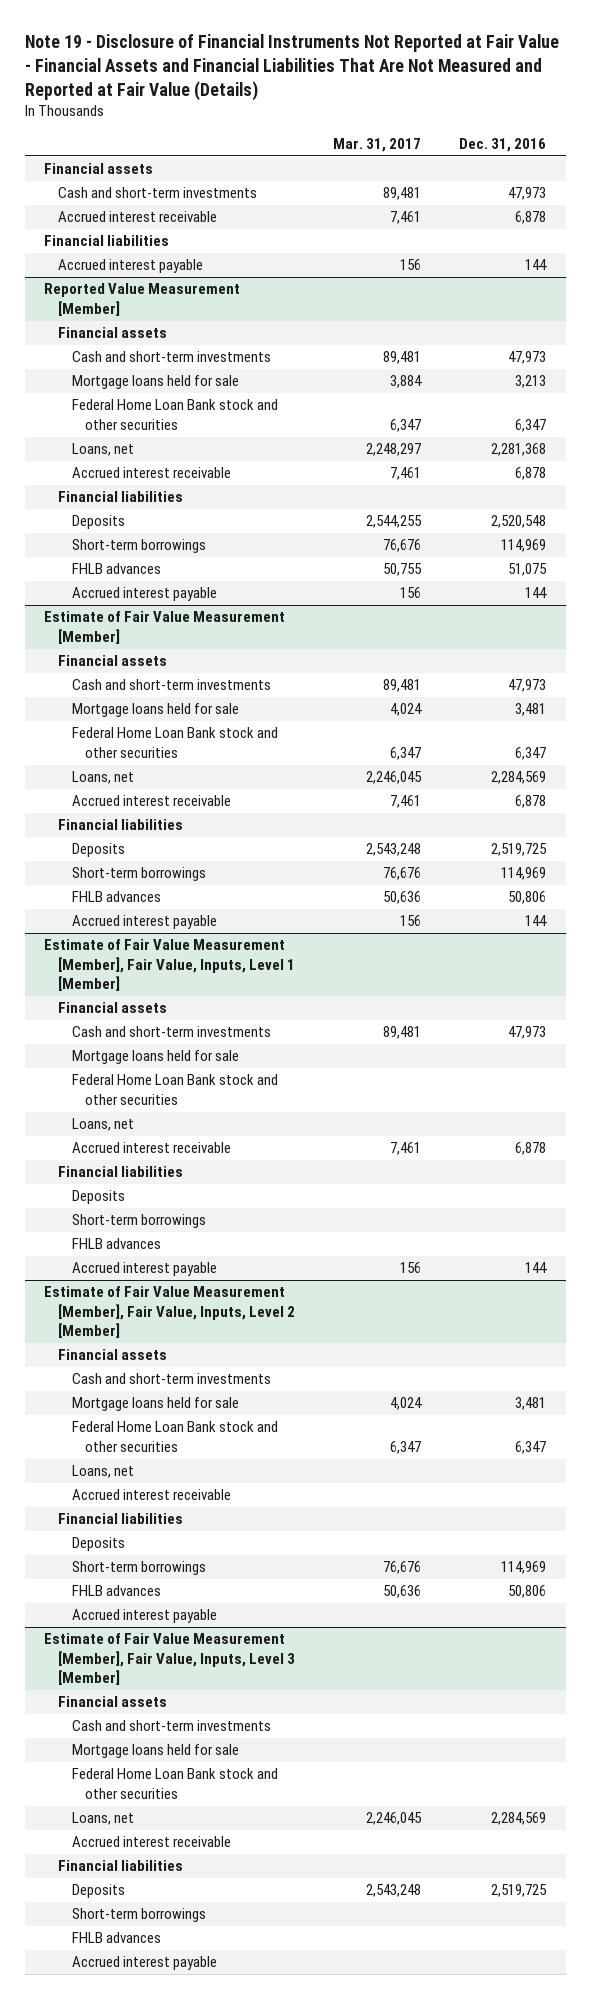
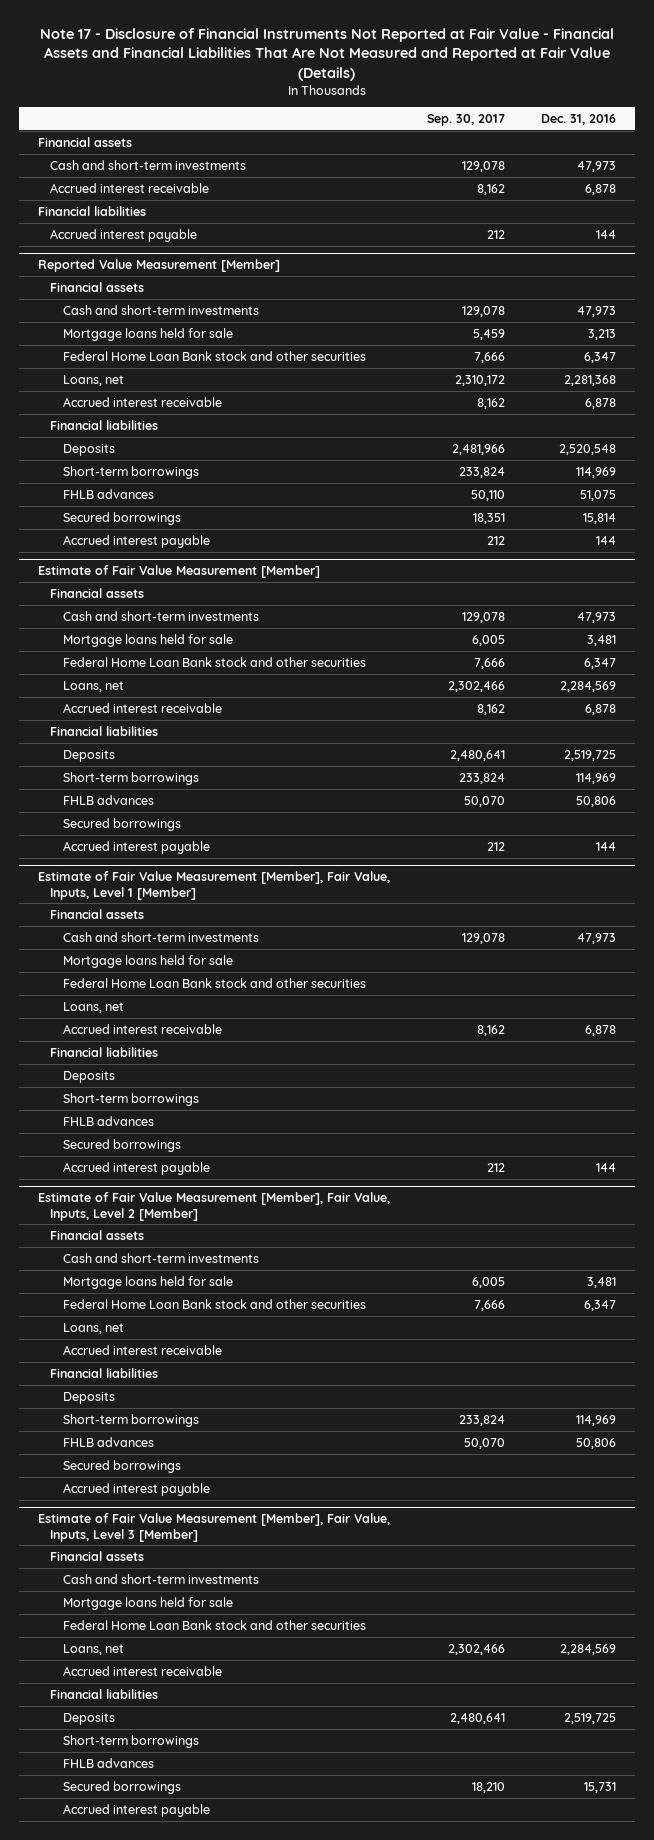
- Note 19 - Disclosure of Financial Instruments Not Reported at Fair Value - Financial Assets and Financial Liabilities That Are Not Measured and Reported at Fair Value (Details)
+ Note 17 - Disclosure of Financial Instruments Not Reported at Fair Value - Financial Assets and Financial Liabilities That Are Not Measured and Reported at Fair Value (Details)
- | Mar. 31, 2017 | Dec. 31, 2016
+ | Sep. 30, 2017 | Dec. 31, 2016
@ Reported Value Measurement [Member]
+ Secured borrowings | 18,351 | 15,814
@ Estimate of Fair Value Measurement [Member]
+ Secured borrowings
@ Estimate of Fair Value Measurement [Member], Fair Value, Inputs, Level 1 [Member]
+ Secured borrowings
@ Estimate of Fair Value Measurement [Member], Fair Value, Inputs, Level 2 [Member]
+ Secured borrowings
@ Estimate of Fair Value Measurement [Member], Fair Value, Inputs, Level 3 [Member]
+ Secured borrowings | 18,210 | 15,731

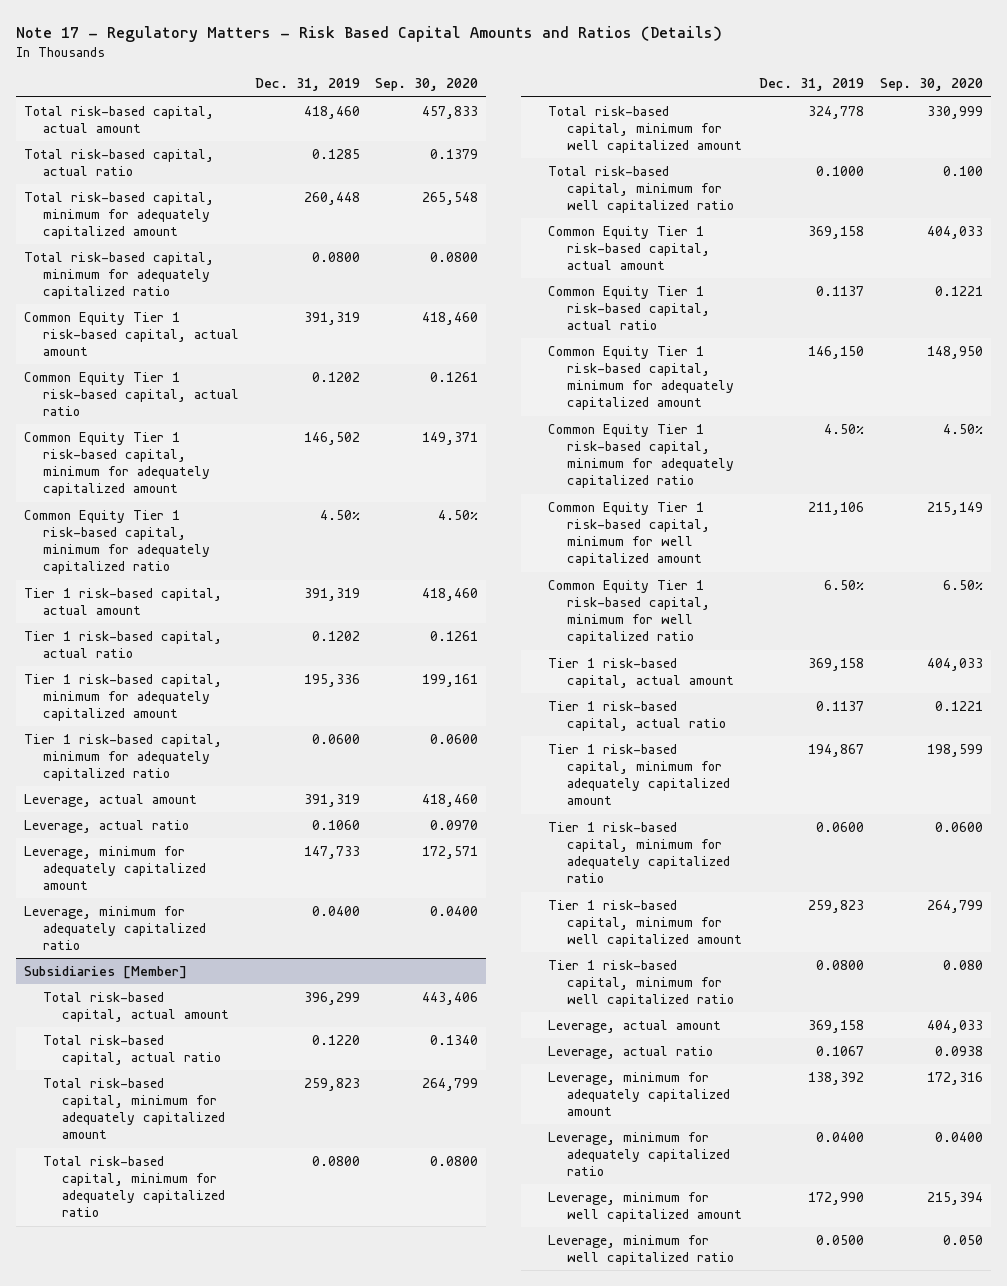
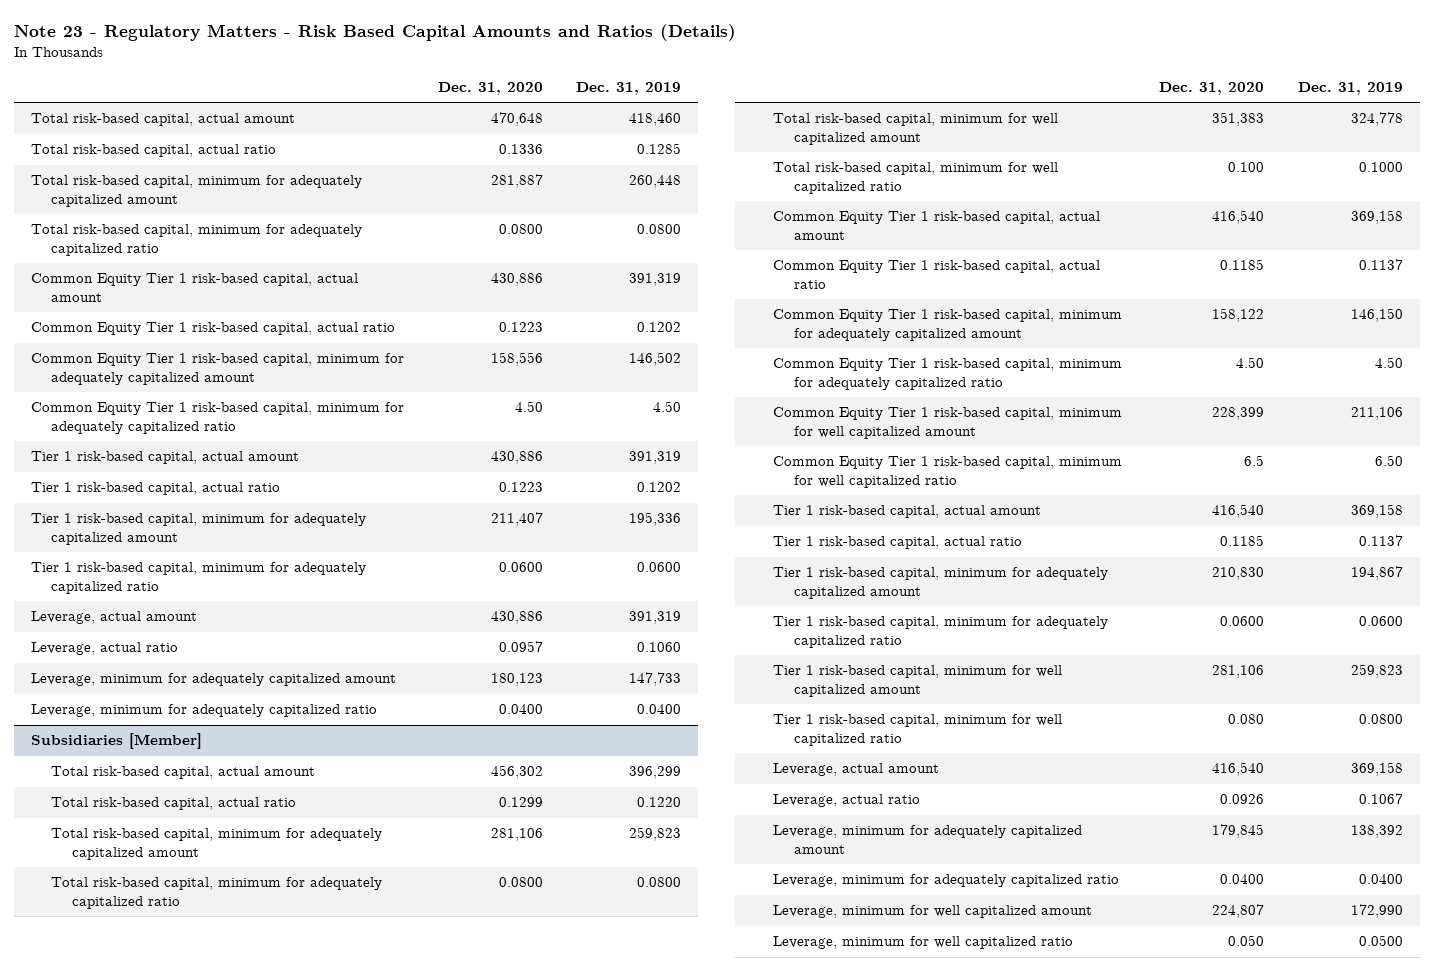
- Note 17 - Regulatory Matters - Risk Based Capital Amounts and Ratios (Details)
+ Note 23 - Regulatory Matters - Risk Based Capital Amounts and Ratios (Details)
- | Dec. 31, 2019 | Sep. 30, 2020
+ | Dec. 31, 2020 | Dec. 31, 2019
- Common Equity Tier 1 risk-based capital, minimum for adequately capitalized ratio | 4.50% | 4.50%
+ Common Equity Tier 1 risk-based capital, minimum for adequately capitalized ratio | 4.50 | 4.50
@ Subsidiaries [Member]
- Common Equity Tier 1 risk-based capital, minimum for adequately capitalized ratio | 4.50% | 4.50%
+ Common Equity Tier 1 risk-based capital, minimum for adequately capitalized ratio | 4.50 | 4.50
- Common Equity Tier 1 risk-based capital, minimum for well capitalized ratio | 6.50% | 6.50%
+ Common Equity Tier 1 risk-based capital, minimum for well capitalized ratio | 6.5 | 6.50

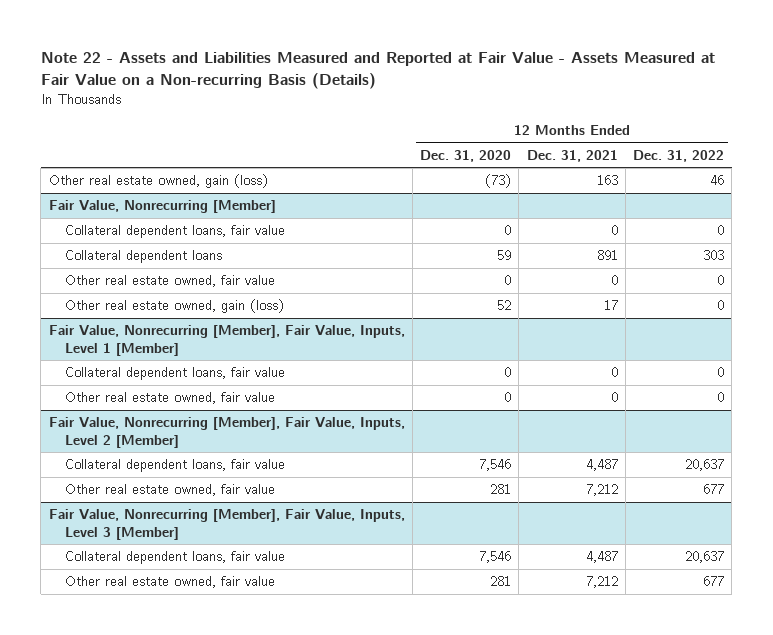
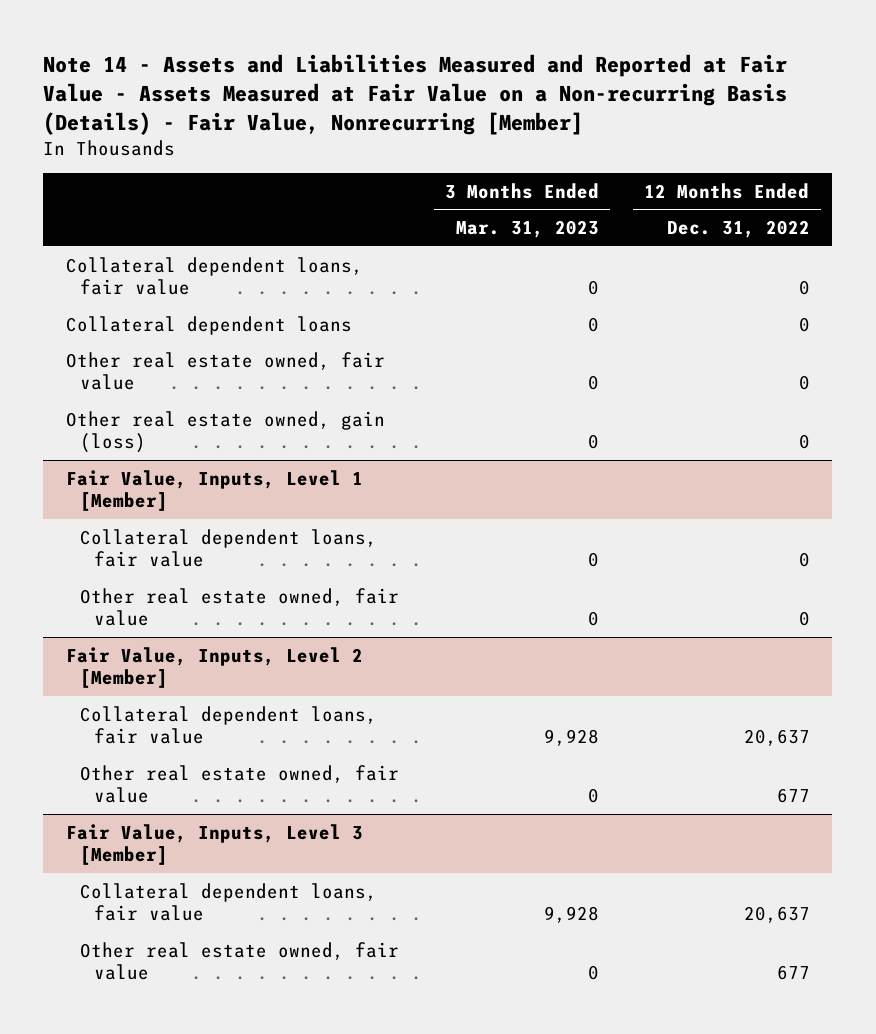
- Note 22 - Assets and Liabilities Measured and Reported at Fair Value - Assets Measured at Fair Value on a Non-recurring Basis (Details)
+ Note 14 - Assets and Liabilities Measured and Reported at Fair Value - Assets Measured at Fair Value on a Non-recurring Basis (Details) - Fair Value, Nonrecurring [Member]
- | 12 Months Ended Dec. 31, 2020 | 12 Months Ended Dec. 31, 2021 | 12 Months Ended Dec. 31, 2022
+ | 3 Months Ended Mar. 31, 2023 | 12 Months Ended Dec. 31, 2022
- Other real estate owned, gain (loss) | (73) | 163 | 46
- Fair Value, Nonrecurring [Member]
- Collateral dependent loans | 59 | 891 | 303
+ Collateral dependent loans | 0 | 0
- Fair Value, Nonrecurring [Member], Fair Value, Inputs, Level 1 [Member]
+ Fair Value, Inputs, Level 1 [Member]
- Fair Value, Nonrecurring [Member], Fair Value, Inputs, Level 2 [Member]
+ Fair Value, Inputs, Level 2 [Member]
- Fair Value, Nonrecurring [Member], Fair Value, Inputs, Level 3 [Member]
+ Fair Value, Inputs, Level 3 [Member]

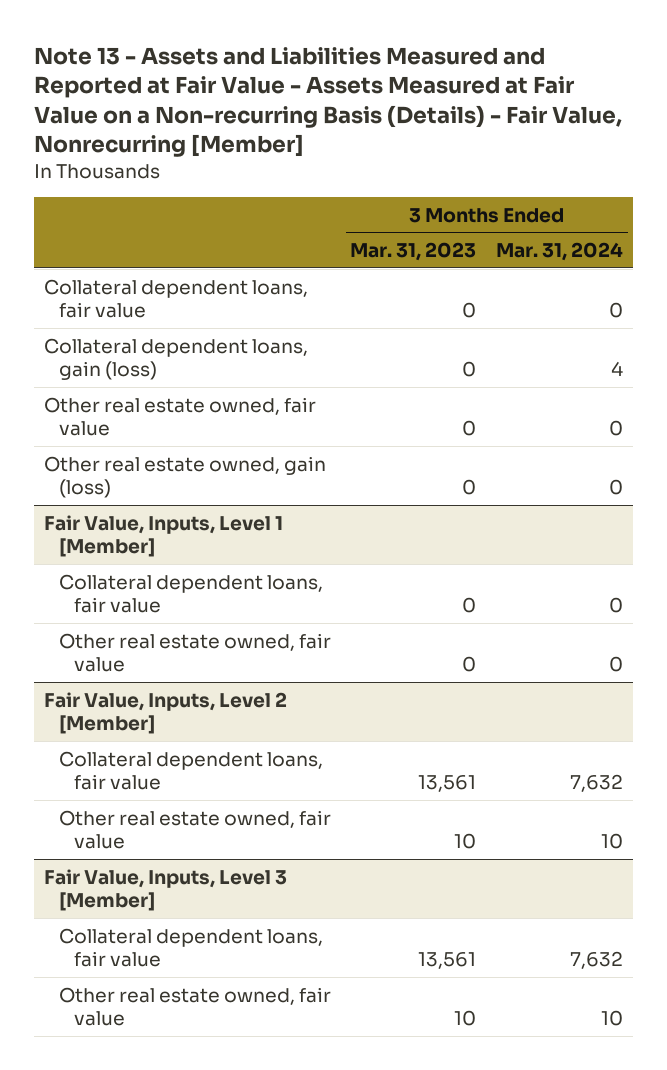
- Note 14 - Assets and Liabilities Measured and Reported at Fair Value - Assets Measured at Fair Value on a Non-recurring Basis (Details) - Fair Value, Nonrecurring [Member]
+ Note 13 - Assets and Liabilities Measured and Reported at Fair Value - Assets Measured at Fair Value on a Non-recurring Basis (Details) - Fair Value, Nonrecurring [Member]
- | 3 Months Ended Mar. 31, 2023 | 12 Months Ended Dec. 31, 2022
+ | 3 Months Ended Mar. 31, 2023 | 3 Months Ended Mar. 31, 2024
- Collateral dependent loans | 0 | 0
+ Collateral dependent loans, gain (loss) | 0 | 4
@ Fair Value, Inputs, Level 2 [Member]
- Collateral dependent loans, fair value | 9,928 | 20,637
- Other real estate owned, fair value | 0 | 677
+ Collateral dependent loans, fair value | 13,561 | 7,632
+ Other real estate owned, fair value | 10 | 10
@ Fair Value, Inputs, Level 3 [Member]
- Collateral dependent loans, fair value | 9,928 | 20,637
- Other real estate owned, fair value | 0 | 677
+ Collateral dependent loans, fair value | 13,561 | 7,632
+ Other real estate owned, fair value | 10 | 10

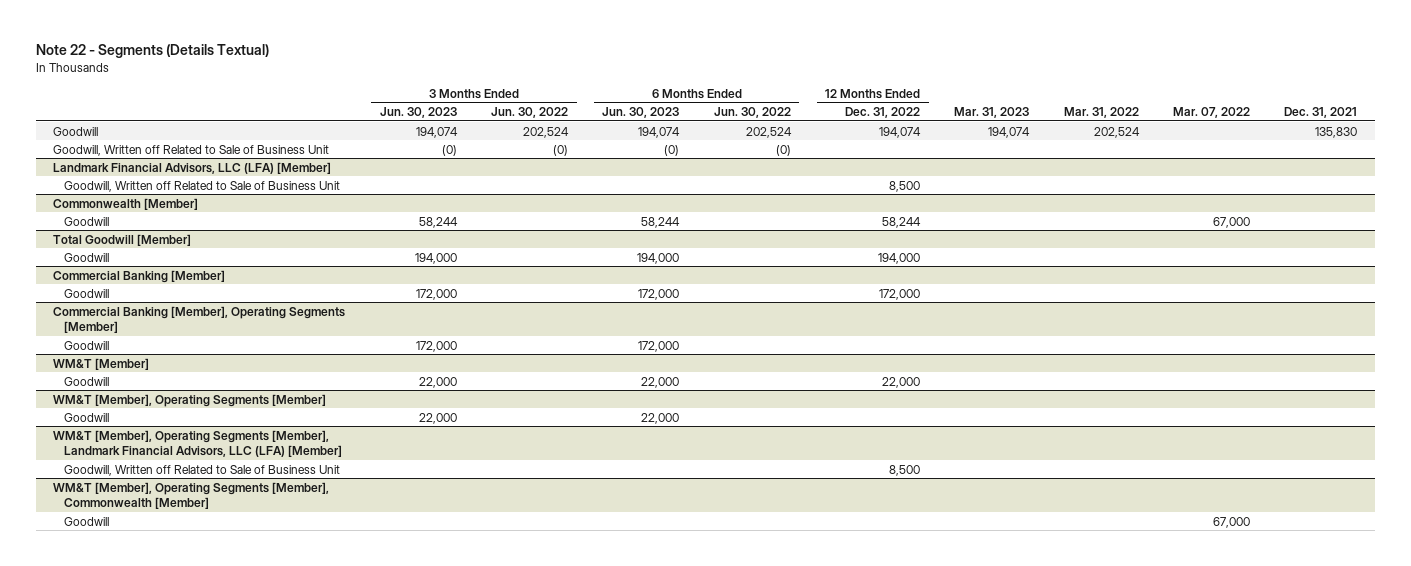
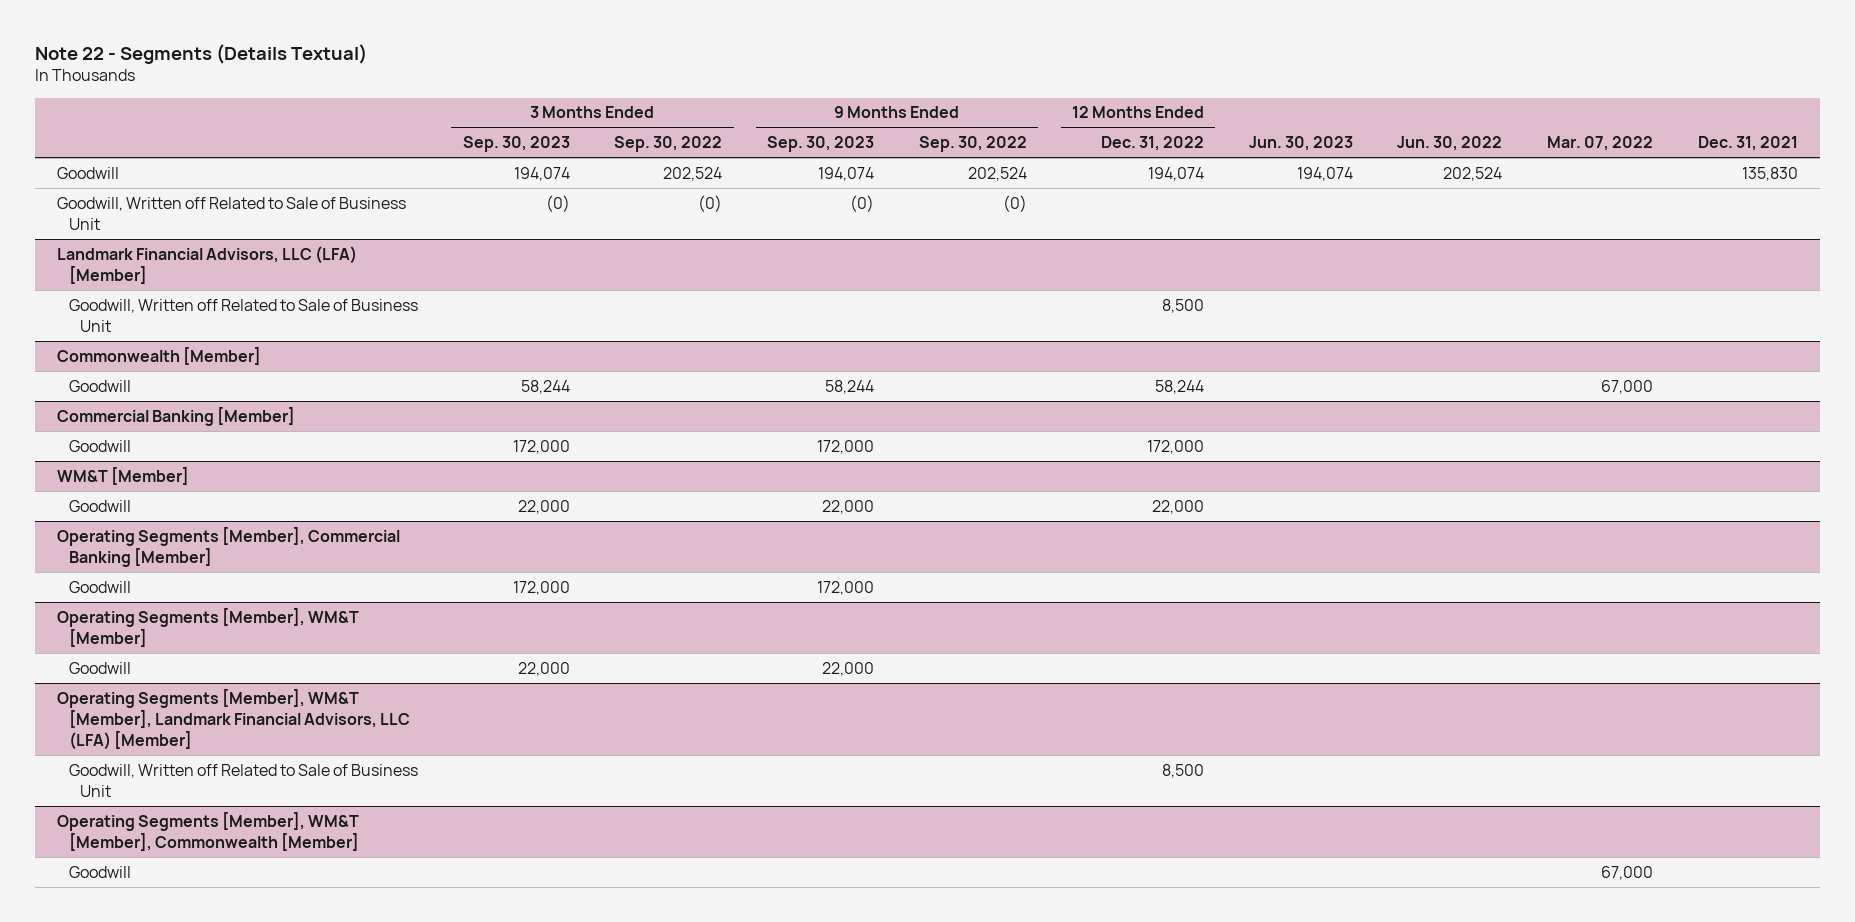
- | 3 Months Ended Jun. 30, 2023 | 3 Months Ended Jun. 30, 2022 | 6 Months Ended Jun. 30, 2023 | 6 Months Ended Jun. 30, 2022 | 12 Months Ended Dec. 31, 2022 | Mar. 31, 2023 | Mar. 31, 2022 | Mar. 07, 2022 | Dec. 31, 2021
+ | 3 Months Ended Sep. 30, 2023 | 3 Months Ended Sep. 30, 2022 | 9 Months Ended Sep. 30, 2023 | 9 Months Ended Sep. 30, 2022 | 12 Months Ended Dec. 31, 2022 | Jun. 30, 2023 | Jun. 30, 2022 | Mar. 07, 2022 | Dec. 31, 2021
- Total Goodwill [Member]
- Goodwill | 194,000 | | 194,000 | | 194,000 | | | |
- Commercial Banking [Member], Operating Segments [Member]
- Goodwill | 172,000 | | 172,000 | | | | | |
- WM&T [Member], Operating Segments [Member]
+ Operating Segments [Member], Commercial Banking [Member]
- WM&T [Member], Operating Segments [Member], Landmark Financial Advisors, LLC (LFA) [Member]
+ Operating Segments [Member], WM&T [Member]
+ Goodwill | 22,000 | | 22,000 | | | | | |
+ Operating Segments [Member], WM&T [Member], Landmark Financial Advisors, LLC (LFA) [Member]
- WM&T [Member], Operating Segments [Member], Commonwealth [Member]
+ Operating Segments [Member], WM&T [Member], Commonwealth [Member]

